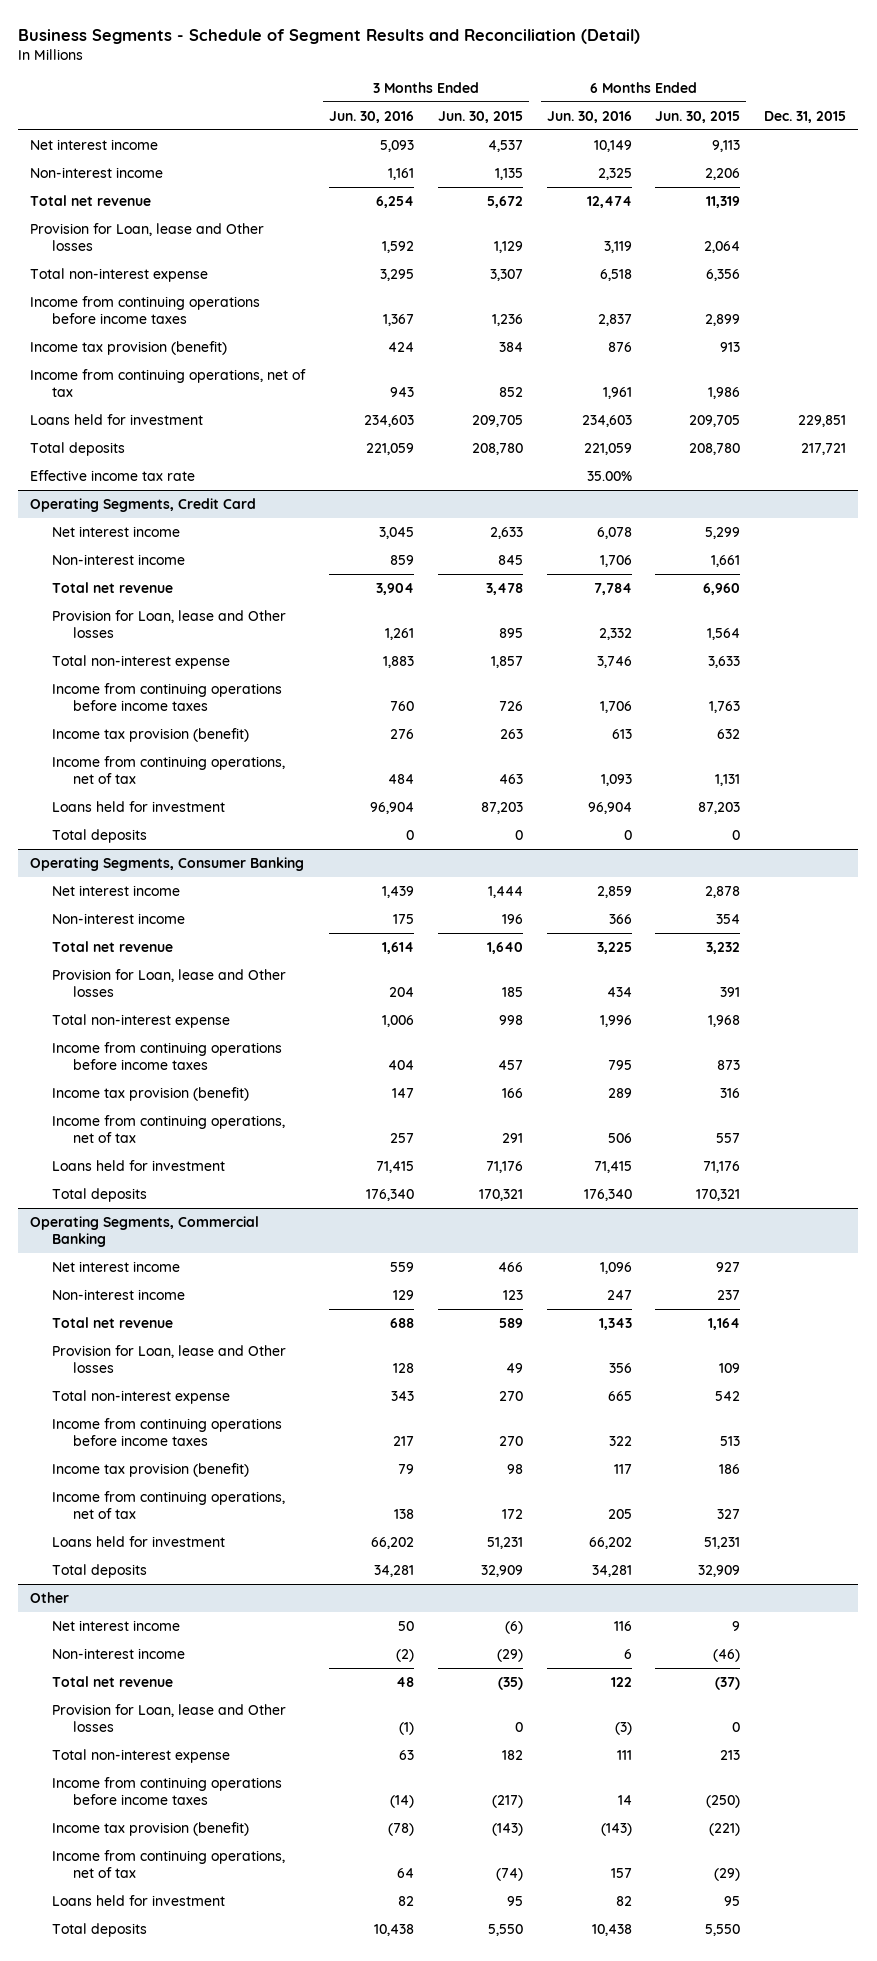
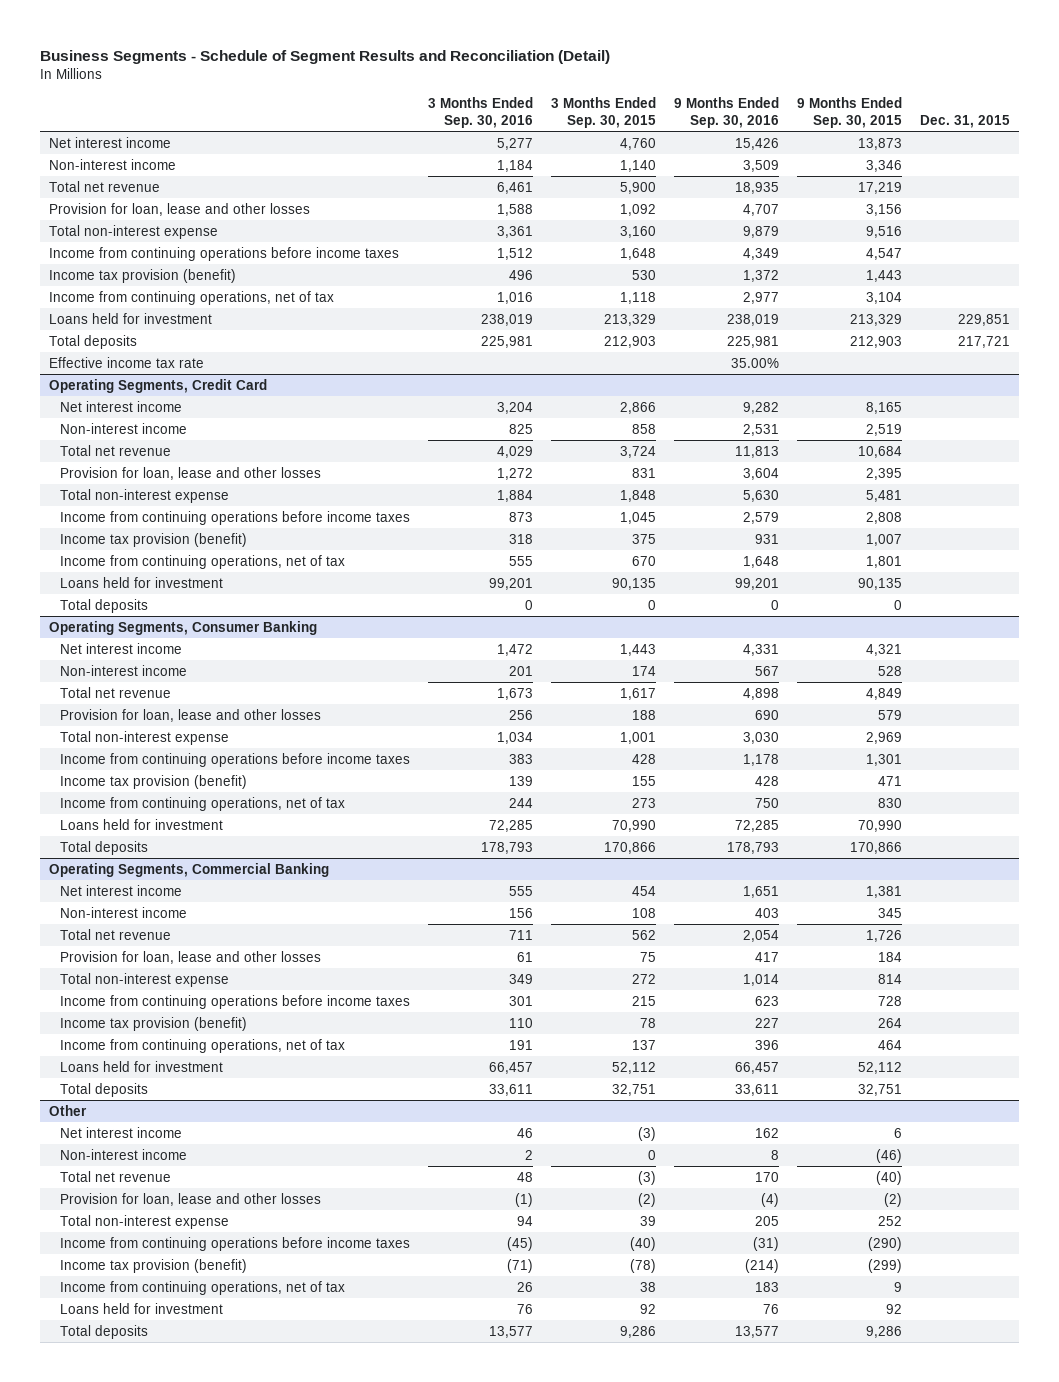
- | 3 Months Ended Jun. 30, 2016 | 3 Months Ended Jun. 30, 2015 | 6 Months Ended Jun. 30, 2016 | 6 Months Ended Jun. 30, 2015 | Dec. 31, 2015
+ | 3 Months Ended Sep. 30, 2016 | 3 Months Ended Sep. 30, 2015 | 9 Months Ended Sep. 30, 2016 | 9 Months Ended Sep. 30, 2015 | Dec. 31, 2015
- Provision for Loan, lease and Other losses | 1,592 | 1,129 | 3,119 | 2,064 |
+ Provision for loan, lease and other losses | 1,588 | 1,092 | 4,707 | 3,156 |
@ Operating Segments, Credit Card
- Provision for Loan, lease and Other losses | 1,261 | 895 | 2,332 | 1,564 |
+ Provision for loan, lease and other losses | 1,272 | 831 | 3,604 | 2,395 |
@ Operating Segments, Consumer Banking
- Provision for Loan, lease and Other losses | 204 | 185 | 434 | 391 |
+ Provision for loan, lease and other losses | 256 | 188 | 690 | 579 |
@ Operating Segments, Commercial Banking
- Provision for Loan, lease and Other losses | 128 | 49 | 356 | 109 |
+ Provision for loan, lease and other losses | 61 | 75 | 417 | 184 |
@ Other
- Provision for Loan, lease and Other losses | (1) | 0 | (3) | 0 |
+ Provision for loan, lease and other losses | (1) | (2) | (4) | (2) |

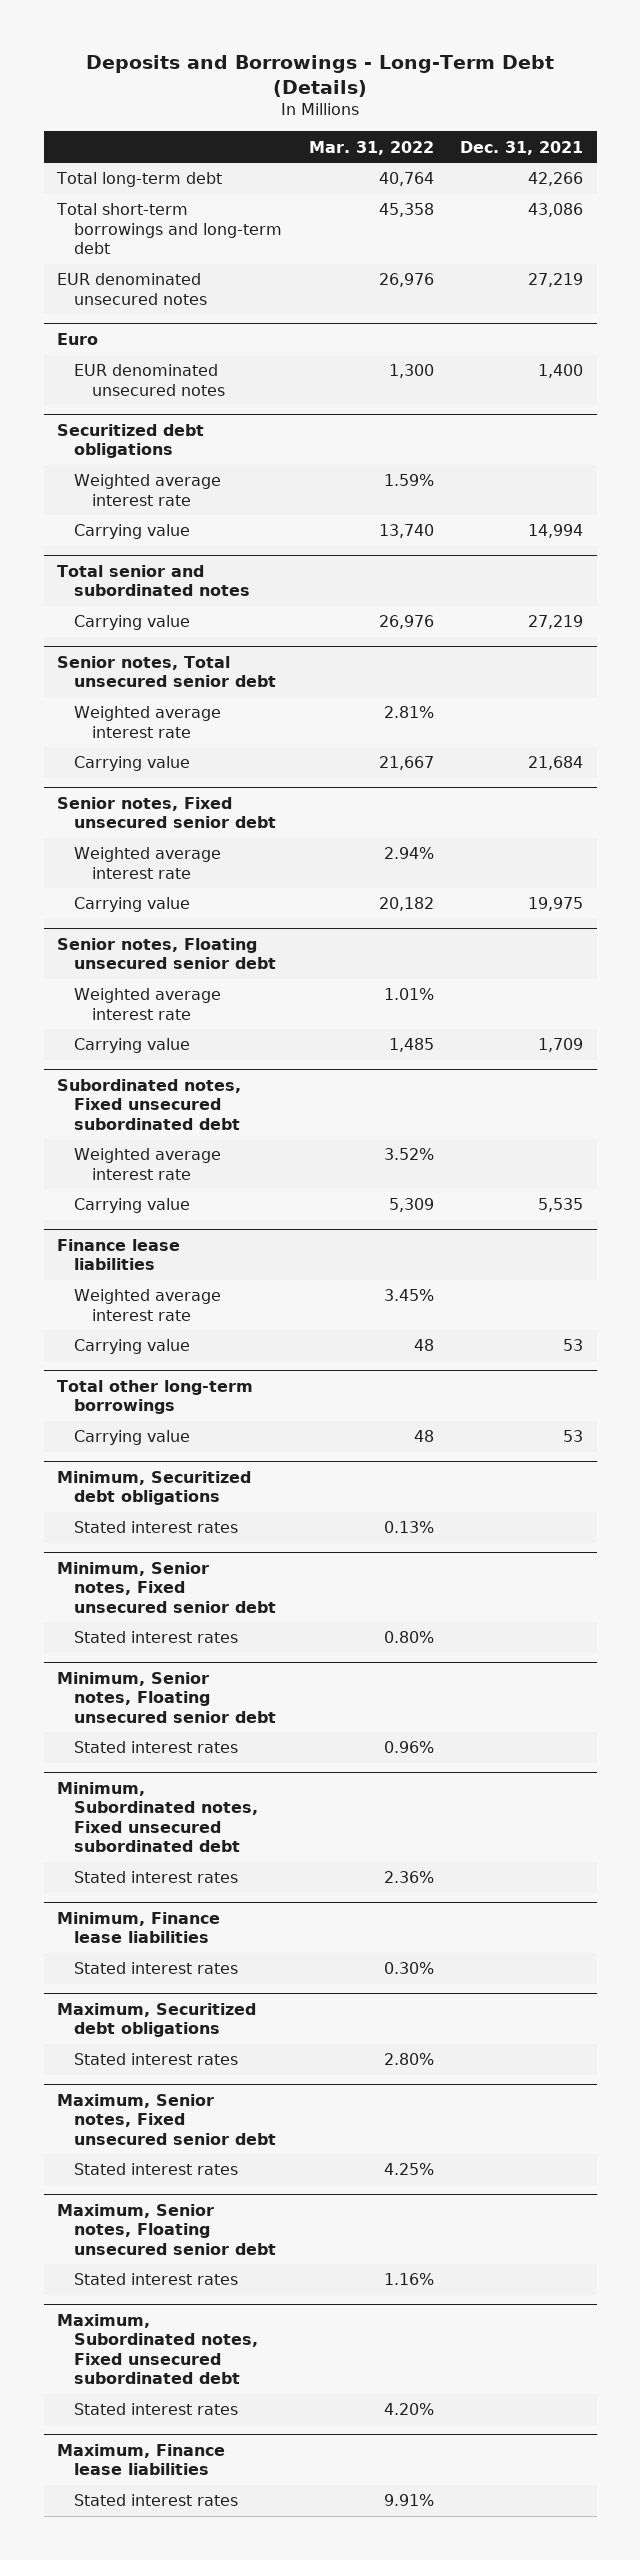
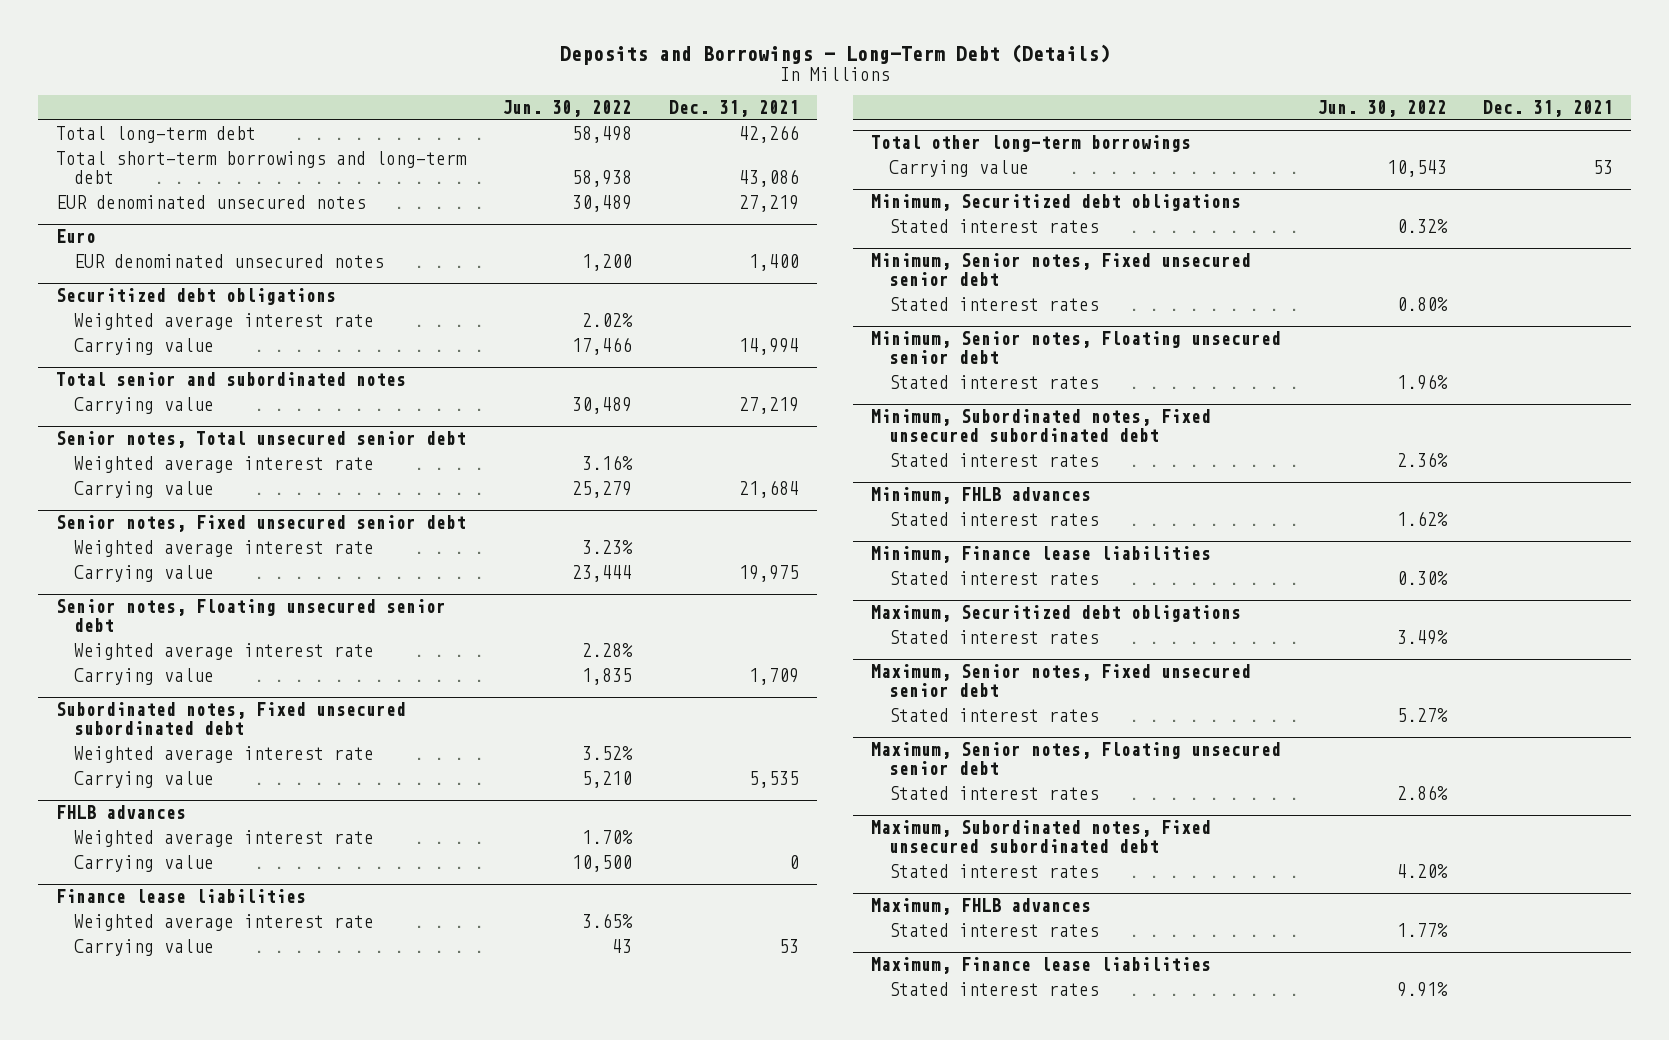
- | Mar. 31, 2022 | Dec. 31, 2021
+ | Jun. 30, 2022 | Dec. 31, 2021
+ FHLB advances
+ Weighted average interest rate | 1.70% |
+ Carrying value | 10,500 | 0
+ Minimum, FHLB advances
+ Stated interest rates | 1.62% |
+ Maximum, FHLB advances
+ Stated interest rates | 1.77% |

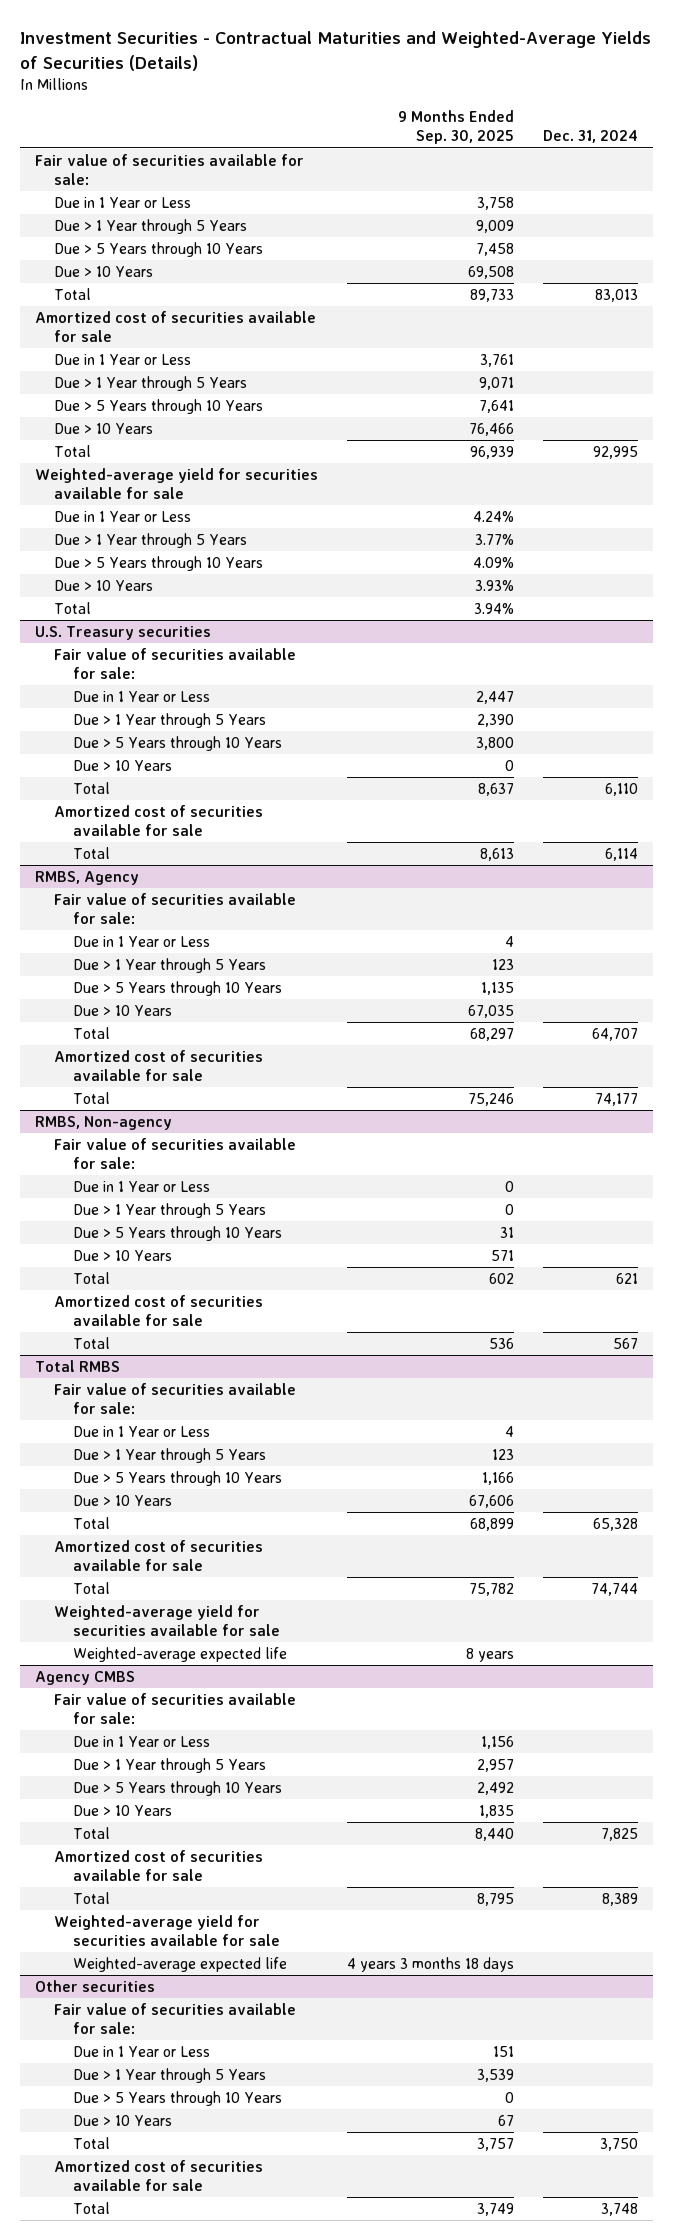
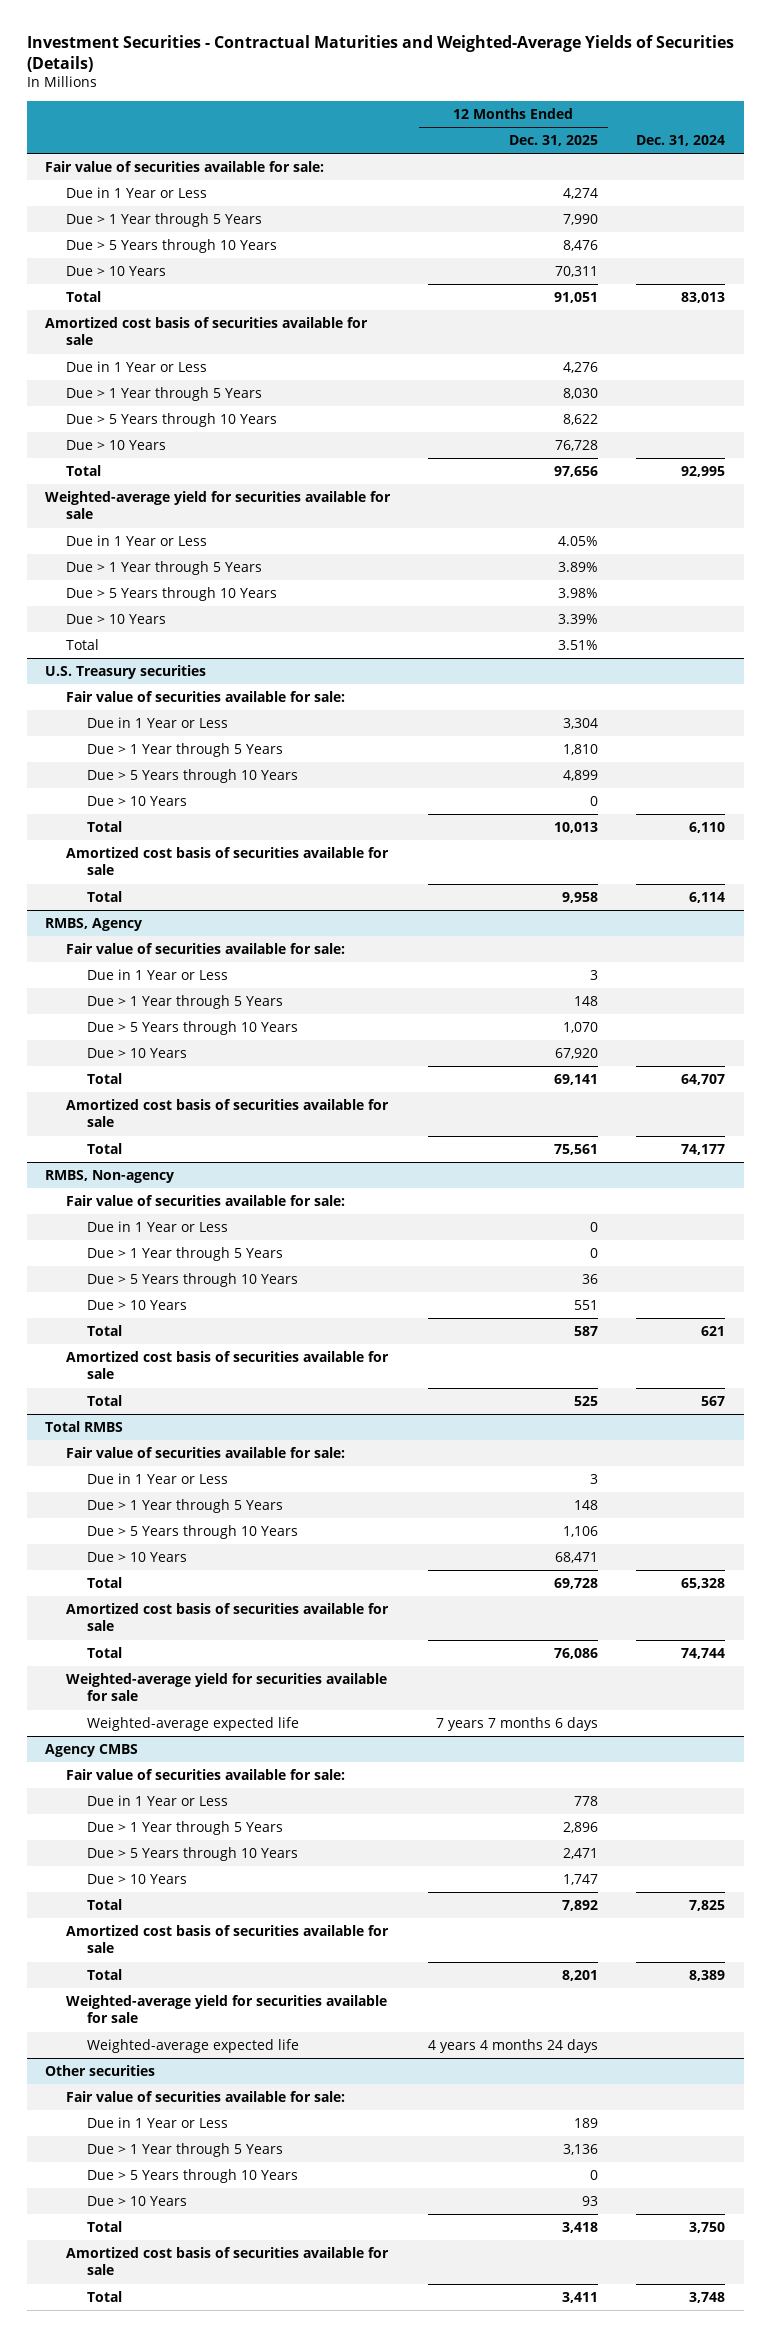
- | 9 Months Ended Sep. 30, 2025 | Dec. 31, 2024
+ | 12 Months Ended Dec. 31, 2025 | Dec. 31, 2024
- Amortized cost of securities available for sale
+ Amortized cost basis of securities available for sale
@ U.S. Treasury securities
- Amortized cost of securities available for sale
+ Amortized cost basis of securities available for sale
@ RMBS, Agency
- Amortized cost of securities available for sale
+ Amortized cost basis of securities available for sale
@ RMBS, Non-agency
- Amortized cost of securities available for sale
+ Amortized cost basis of securities available for sale
@ Total RMBS
- Amortized cost of securities available for sale
+ Amortized cost basis of securities available for sale
@ Agency CMBS
- Amortized cost of securities available for sale
+ Amortized cost basis of securities available for sale
@ Other securities
- Amortized cost of securities available for sale
+ Amortized cost basis of securities available for sale

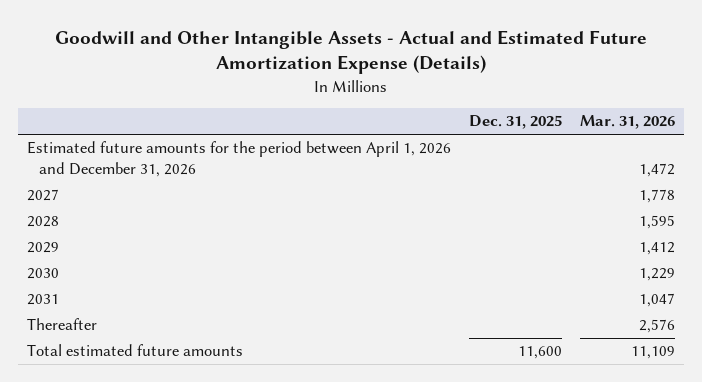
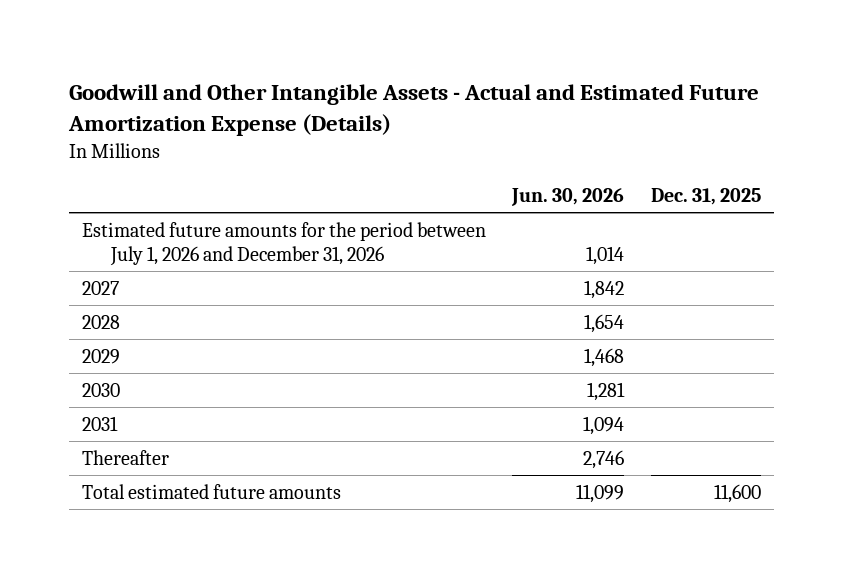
- | Dec. 31, 2025 | Mar. 31, 2026
+ | Jun. 30, 2026 | Dec. 31, 2025
- Estimated future amounts for the period between April 1, 2026 and December 31, 2026 | | 1,472
+ Estimated future amounts for the period between July 1, 2026 and December 31, 2026 | 1,014 |

